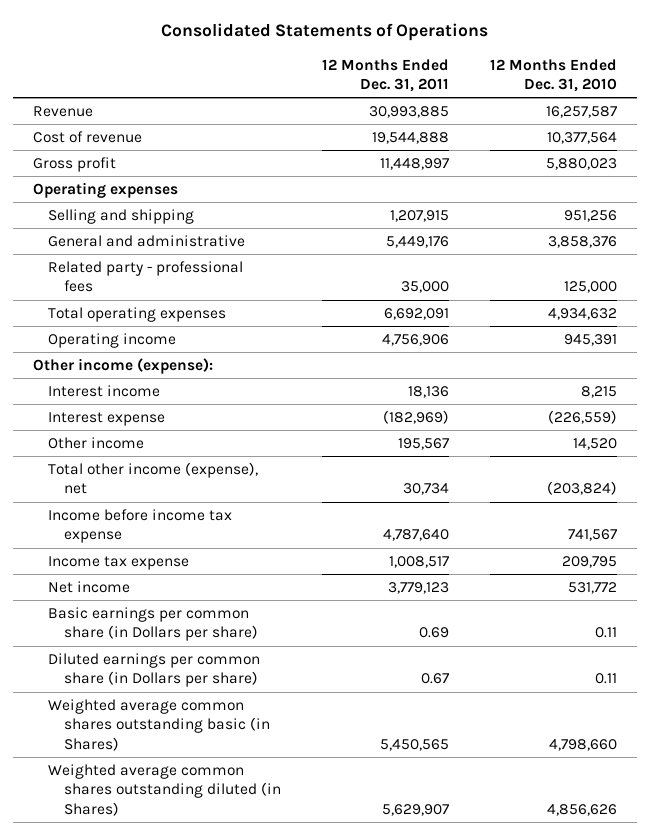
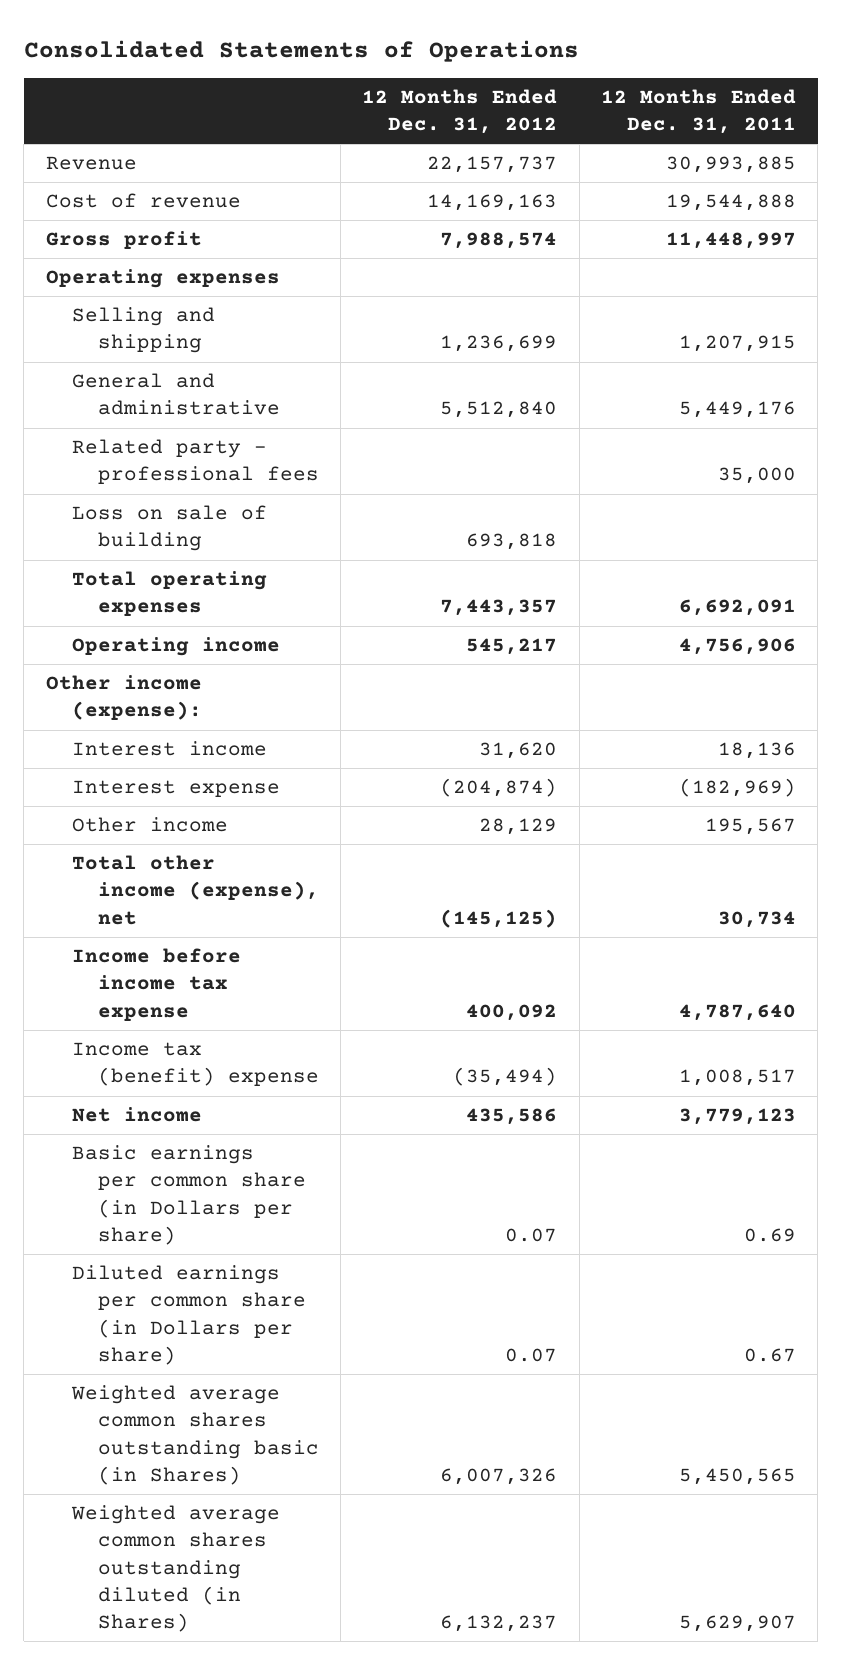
- | 12 Months Ended Dec. 31, 2011 | 12 Months Ended Dec. 31, 2010
+ | 12 Months Ended Dec. 31, 2012 | 12 Months Ended Dec. 31, 2011
+ Loss on sale of building | 693,818 |
- Income tax expense | 1,008,517 | 209,795
+ Income tax (benefit) expense | (35,494) | 1,008,517

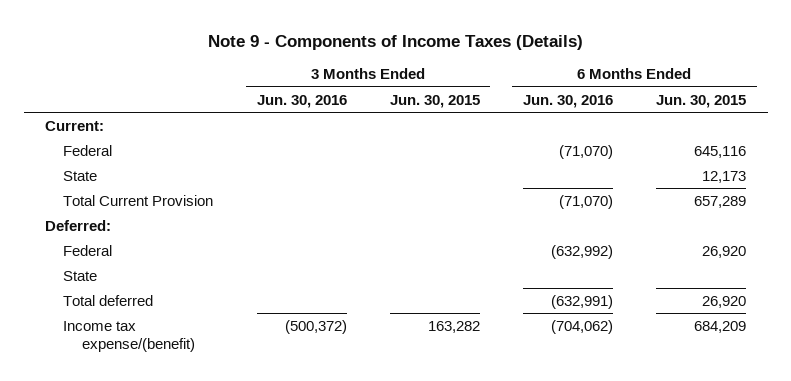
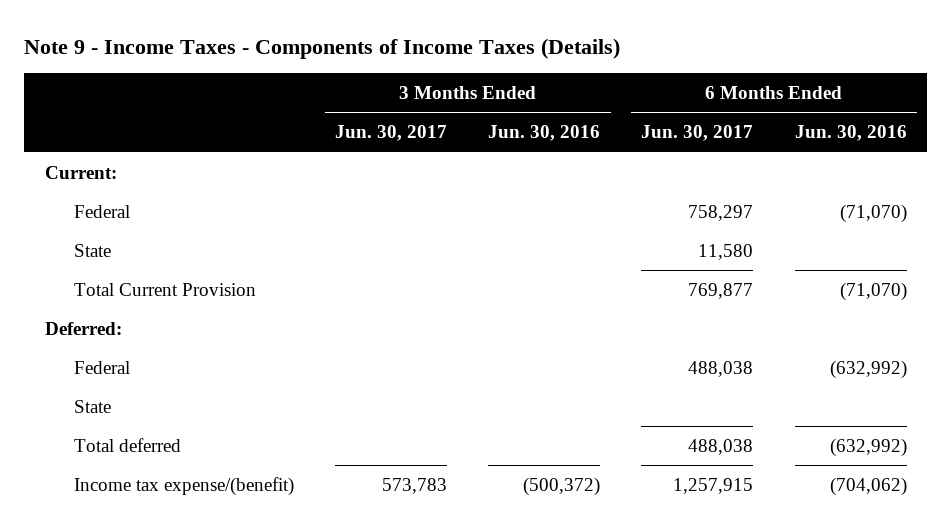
- Note 9 - Components of Income Taxes (Details)
+ Note 9 - Income Taxes - Components of Income Taxes (Details)
- | 3 Months Ended Jun. 30, 2016 | 3 Months Ended Jun. 30, 2015 | 6 Months Ended Jun. 30, 2016 | 6 Months Ended Jun. 30, 2015
+ | 3 Months Ended Jun. 30, 2017 | 3 Months Ended Jun. 30, 2016 | 6 Months Ended Jun. 30, 2017 | 6 Months Ended Jun. 30, 2016
- Total deferred | | | (632,991) | 26,920
+ Total deferred | | | 488,038 | (632,992)

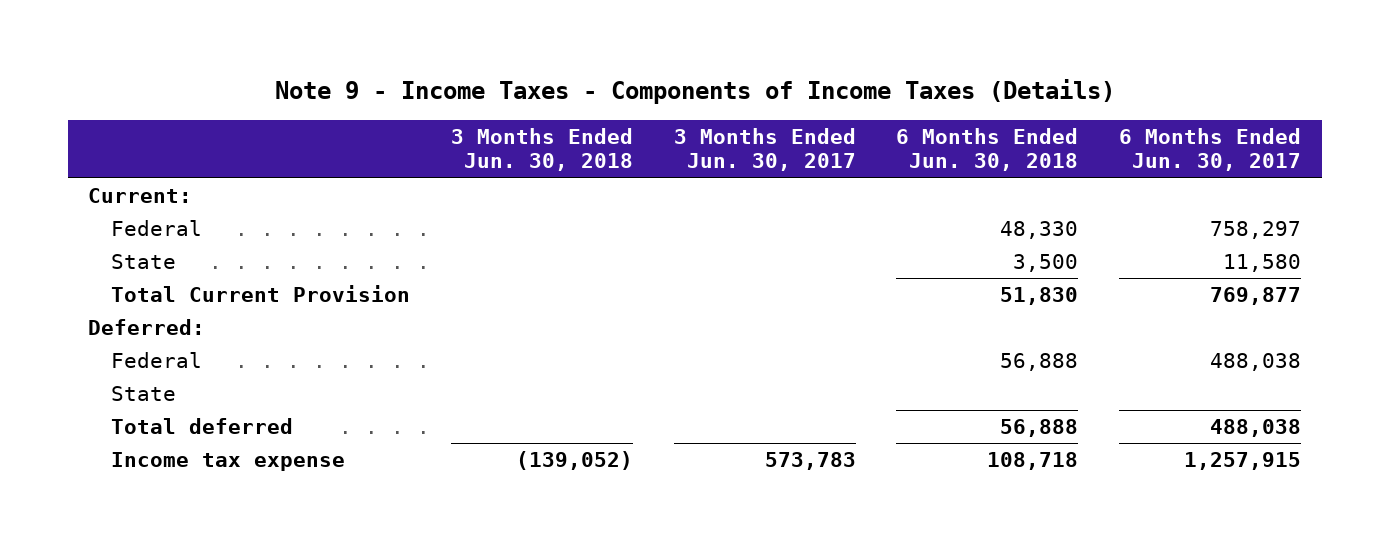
- | 3 Months Ended Jun. 30, 2017 | 3 Months Ended Jun. 30, 2016 | 6 Months Ended Jun. 30, 2017 | 6 Months Ended Jun. 30, 2016
+ | 3 Months Ended Jun. 30, 2018 | 3 Months Ended Jun. 30, 2017 | 6 Months Ended Jun. 30, 2018 | 6 Months Ended Jun. 30, 2017
- Income tax expense/(benefit) | 573,783 | (500,372) | 1,257,915 | (704,062)
+ Income tax expense | (139,052) | 573,783 | 108,718 | 1,257,915

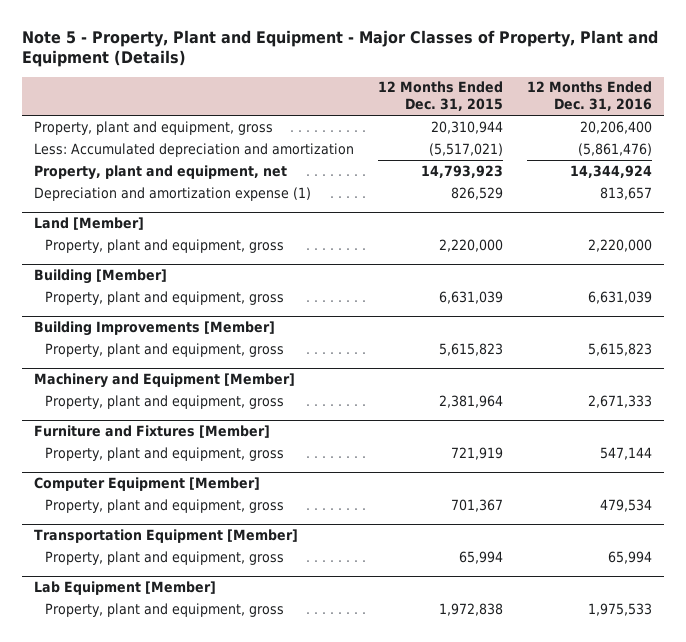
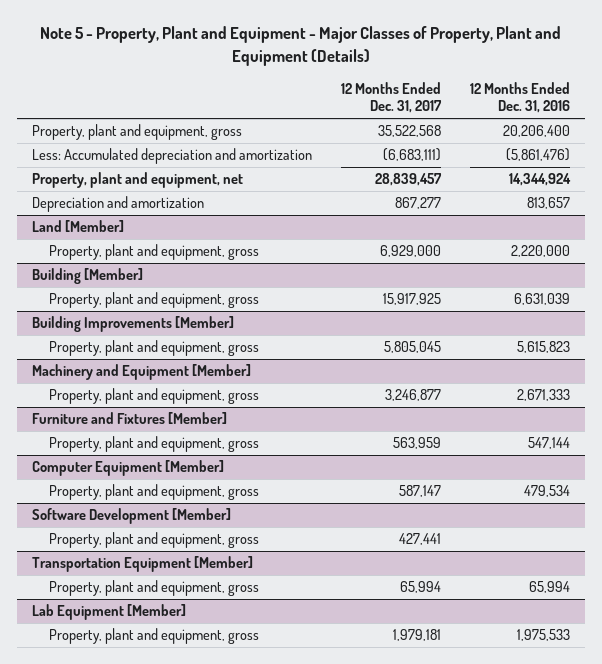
- | 12 Months Ended Dec. 31, 2015 | 12 Months Ended Dec. 31, 2016
+ | 12 Months Ended Dec. 31, 2017 | 12 Months Ended Dec. 31, 2016
- Depreciation and amortization expense (1) | 826,529 | 813,657
+ Depreciation and amortization | 867,277 | 813,657
+ Software Development [Member]
+ Property, plant and equipment, gross | 427,441 |

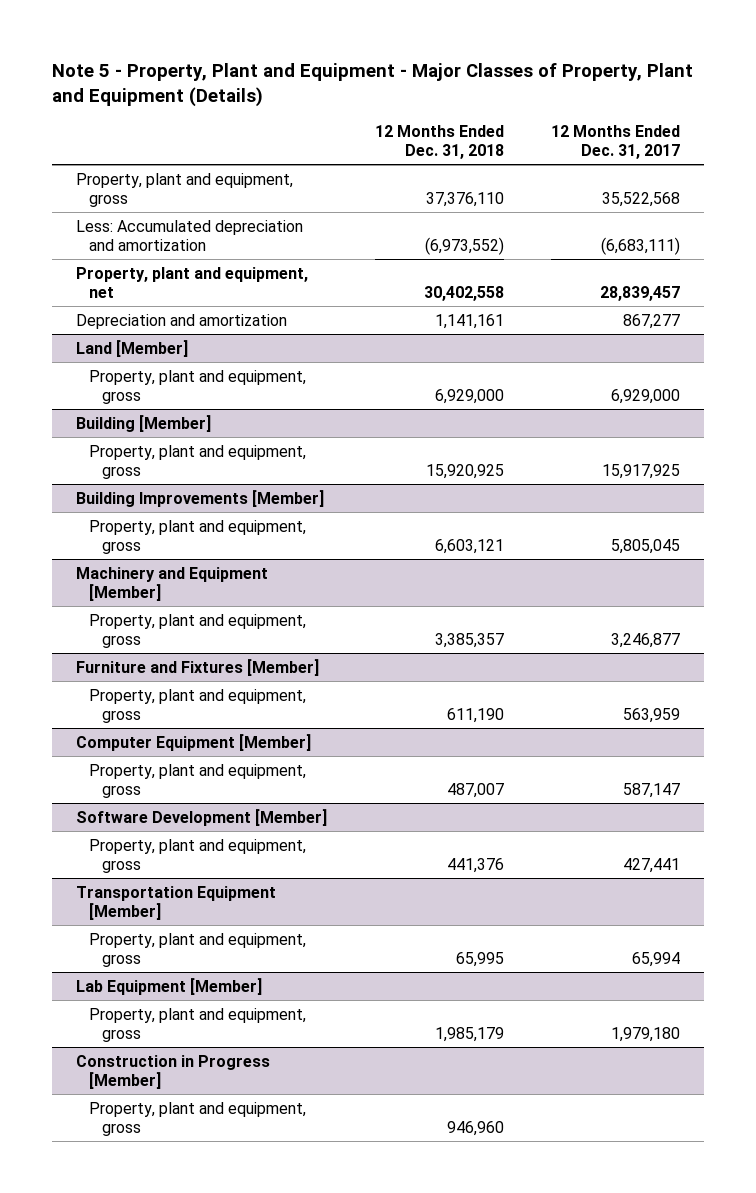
- | 12 Months Ended Dec. 31, 2017 | 12 Months Ended Dec. 31, 2016
+ | 12 Months Ended Dec. 31, 2018 | 12 Months Ended Dec. 31, 2017
@ Lab Equipment [Member]
- Property, plant and equipment, gross | 1,979,181 | 1,975,533
+ Property, plant and equipment, gross | 1,985,179 | 1,979,180
+ Construction in Progress [Member]
+ Property, plant and equipment, gross | 946,960 |

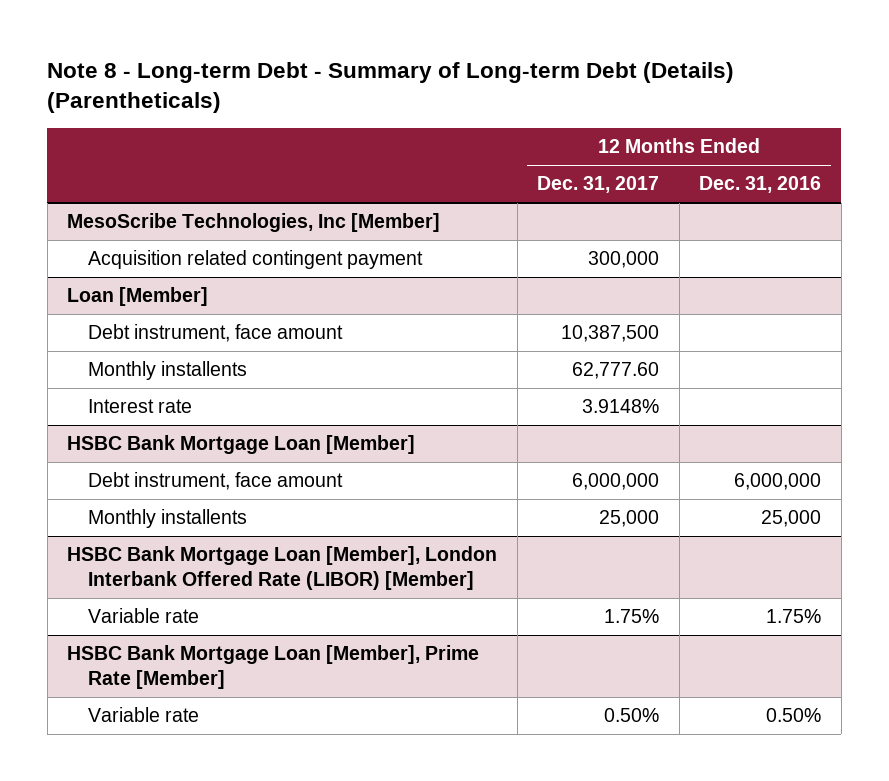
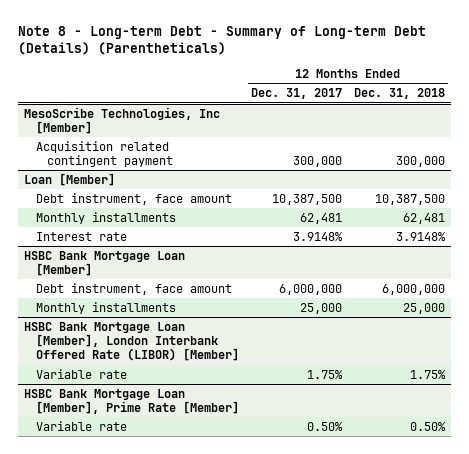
- | 12 Months Ended Dec. 31, 2017 | 12 Months Ended Dec. 31, 2016
+ | 12 Months Ended Dec. 31, 2017 | 12 Months Ended Dec. 31, 2018
@ Loan [Member]
- Monthly installents | 62,777.60 |
+ Monthly installments | 62,481 | 62,481
@ HSBC Bank Mortgage Loan [Member]
- Monthly installents | 25,000 | 25,000
+ Monthly installments | 25,000 | 25,000

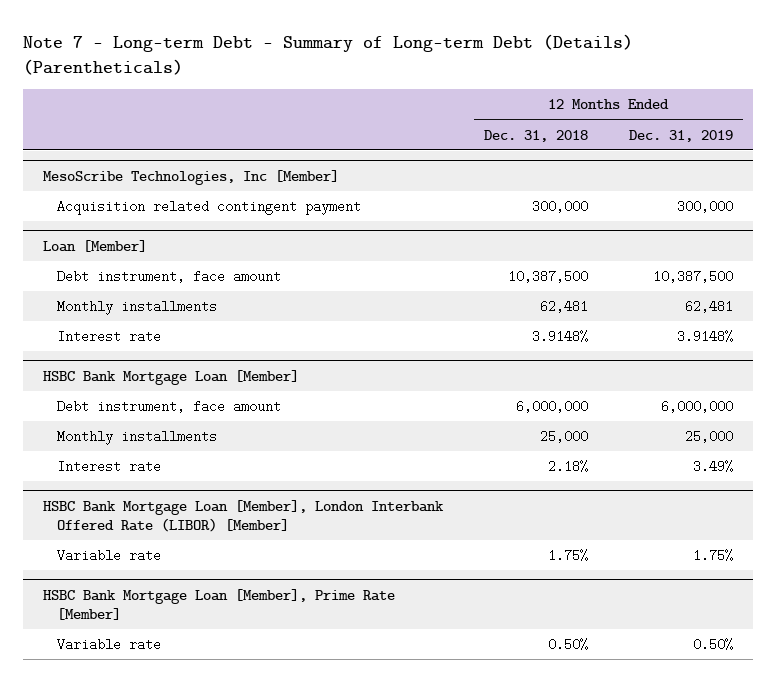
- Note 8 - Long-term Debt - Summary of Long-term Debt (Details) (Parentheticals)
+ Note 7 - Long-term Debt - Summary of Long-term Debt (Details) (Parentheticals)
- | 12 Months Ended Dec. 31, 2017 | 12 Months Ended Dec. 31, 2018
+ | 12 Months Ended Dec. 31, 2018 | 12 Months Ended Dec. 31, 2019
@ HSBC Bank Mortgage Loan [Member]
+ Interest rate | 2.18% | 3.49%

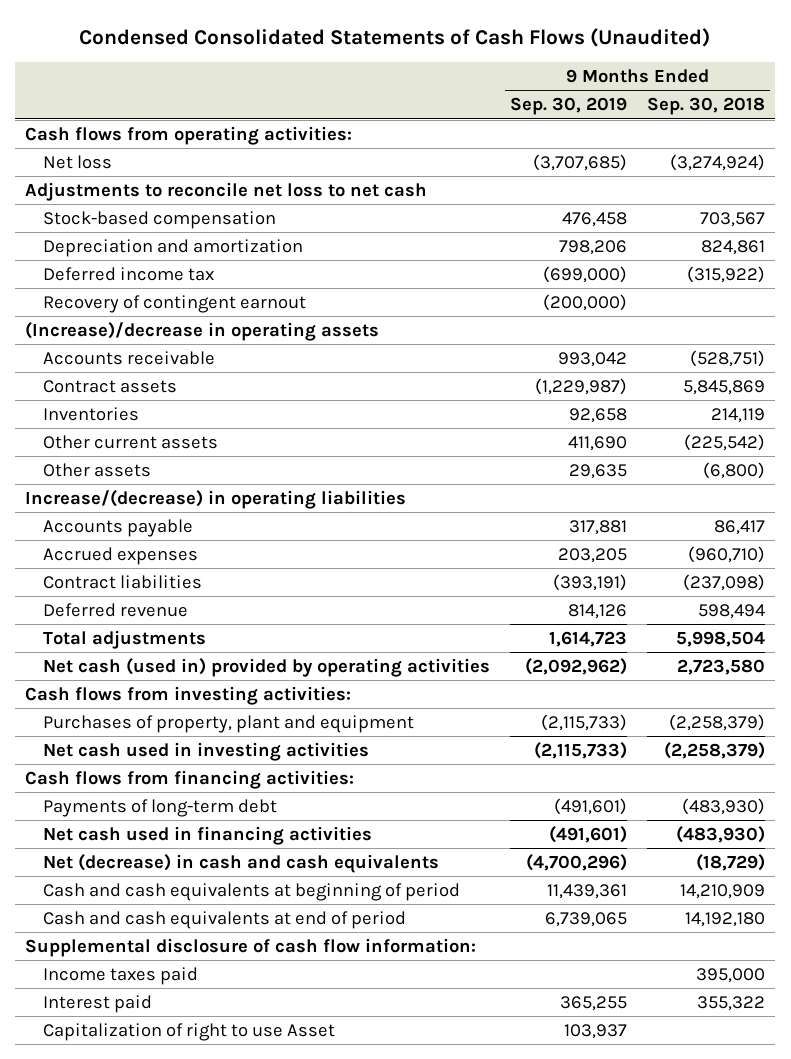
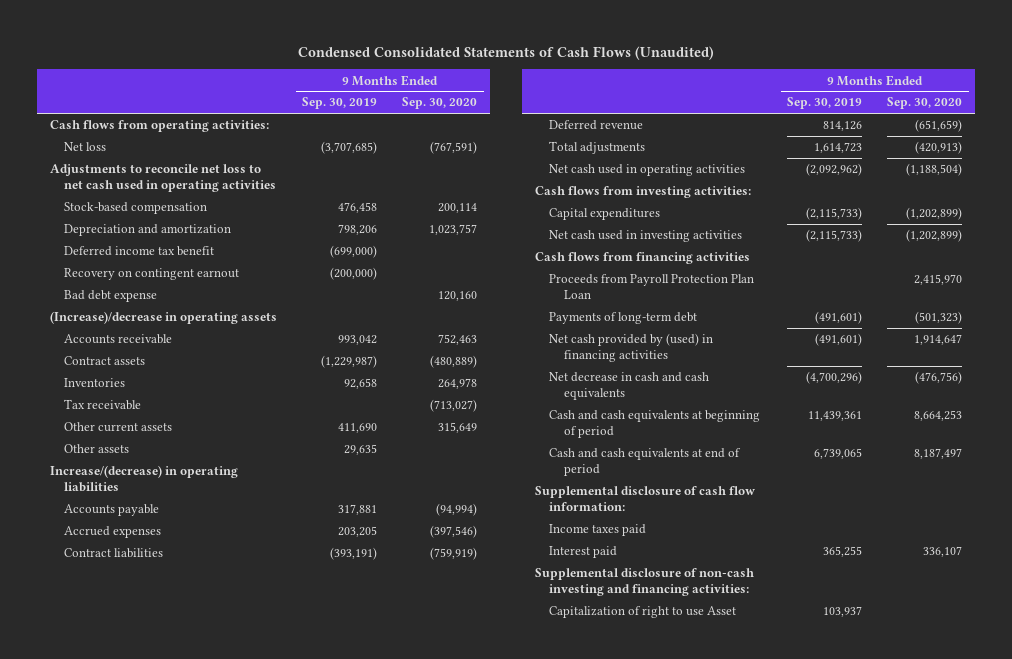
- | 9 Months Ended Sep. 30, 2019 | 9 Months Ended Sep. 30, 2018
+ | 9 Months Ended Sep. 30, 2019 | 9 Months Ended Sep. 30, 2020
- Adjustments to reconcile net loss to net cash
+ Adjustments to reconcile net loss to net cash used in operating activities
- Deferred income tax | (699,000) | (315,922)
- Recovery of contingent earnout | (200,000) |
+ Deferred income tax benefit | (699,000) |
+ Recovery on contingent earnout | (200,000) |
+ Bad debt expense | | 120,160
+ Tax receivable | | (713,027)
- Net cash (used in) provided by operating activities | (2,092,962) | 2,723,580
+ Net cash used in operating activities | (2,092,962) | (1,188,504)
- Purchases of property, plant and equipment | (2,115,733) | (2,258,379)
+ Capital expenditures | (2,115,733) | (1,202,899)
- Cash flows from financing activities:
+ Cash flows from financing activities
+ Proceeds from Payroll Protection Plan Loan | | 2,415,970
- Net cash used in financing activities | (491,601) | (483,930)
- Net (decrease) in cash and cash equivalents | (4,700,296) | (18,729)
+ Net cash provided by (used) in financing activities | (491,601) | 1,914,647
+ Net decrease in cash and cash equivalents | (4,700,296) | (476,756)
+ Supplemental disclosure of non-cash investing and financing activities:

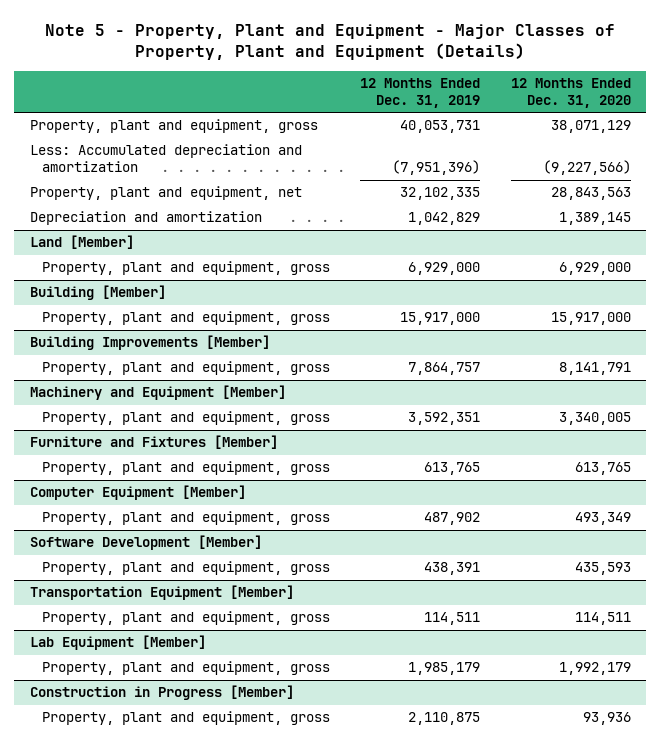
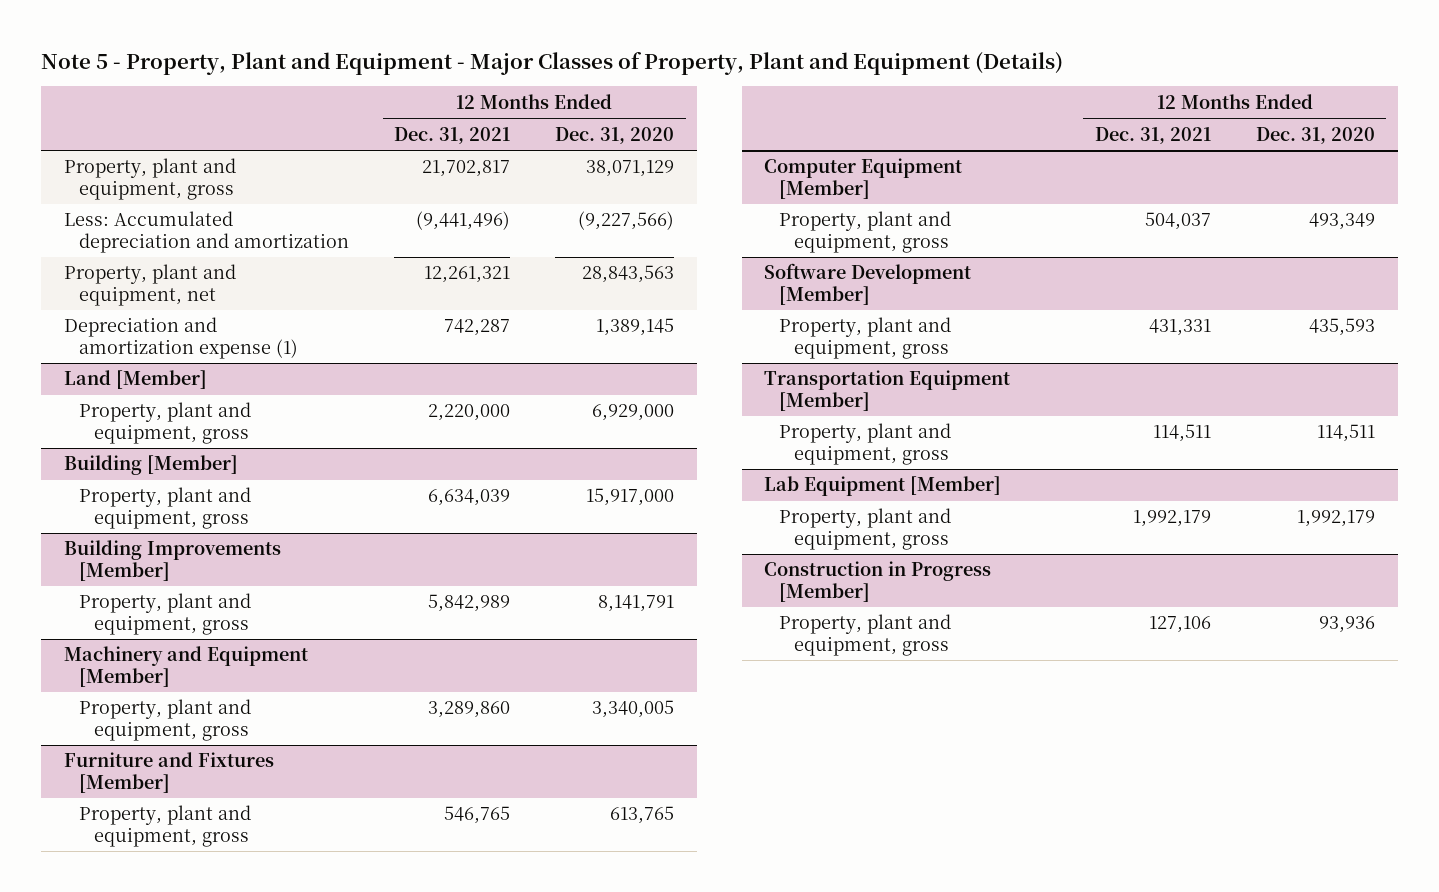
- | 12 Months Ended Dec. 31, 2019 | 12 Months Ended Dec. 31, 2020
+ | 12 Months Ended Dec. 31, 2021 | 12 Months Ended Dec. 31, 2020
- Depreciation and amortization | 1,042,829 | 1,389,145
+ Depreciation and amortization expense (1) | 742,287 | 1,389,145

